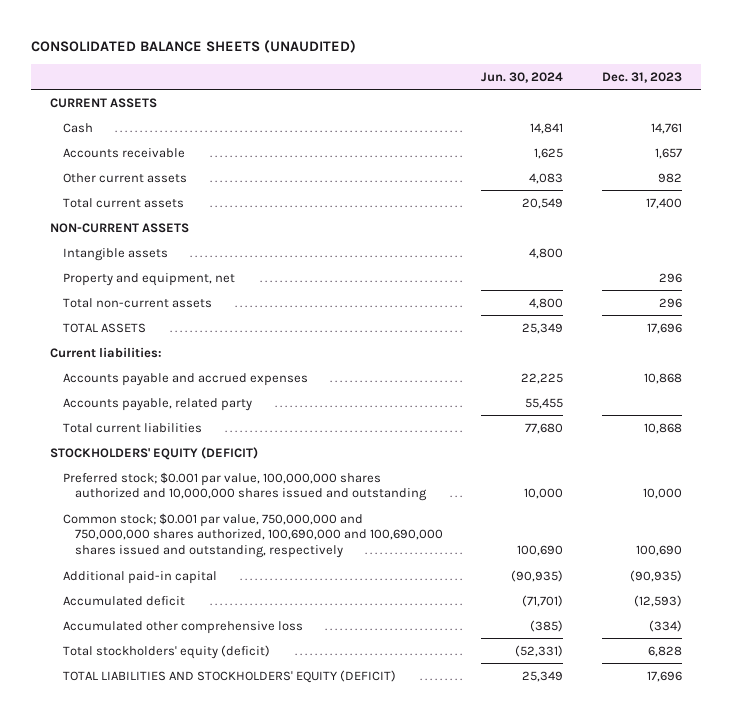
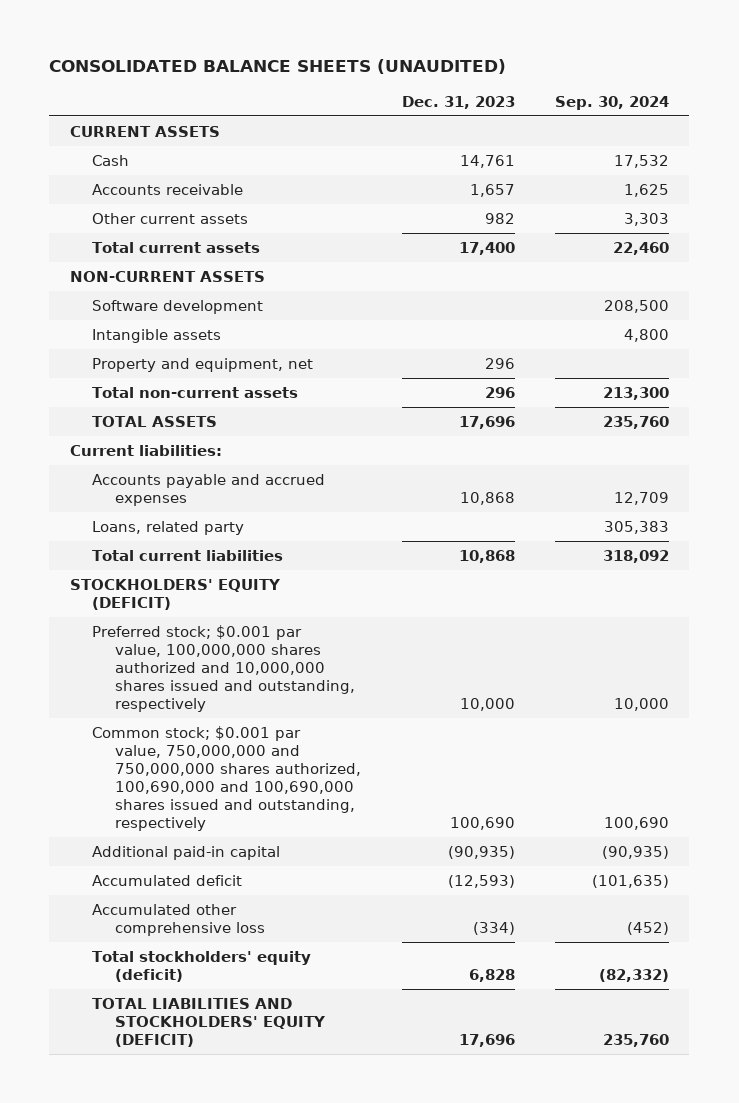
- | Jun. 30, 2024 | Dec. 31, 2023
+ | Dec. 31, 2023 | Sep. 30, 2024
+ Software development | | 208,500
- Accounts payable, related party | 55,455 |
+ Loans, related party | | 305,383
- Preferred stock; $0.001 par value, 100,000,000 shares authorized and 10,000,000 shares issued and outstanding | 10,000 | 10,000
+ Preferred stock; $0.001 par value, 100,000,000 shares authorized and 10,000,000 shares issued and outstanding, respectively | 10,000 | 10,000

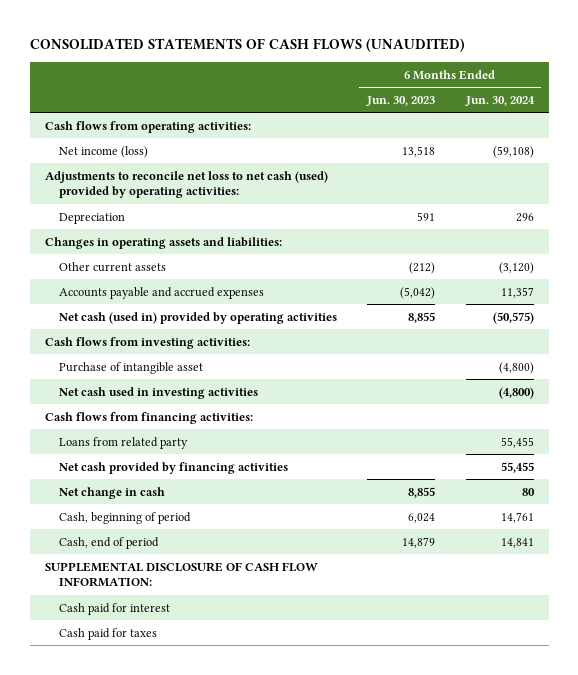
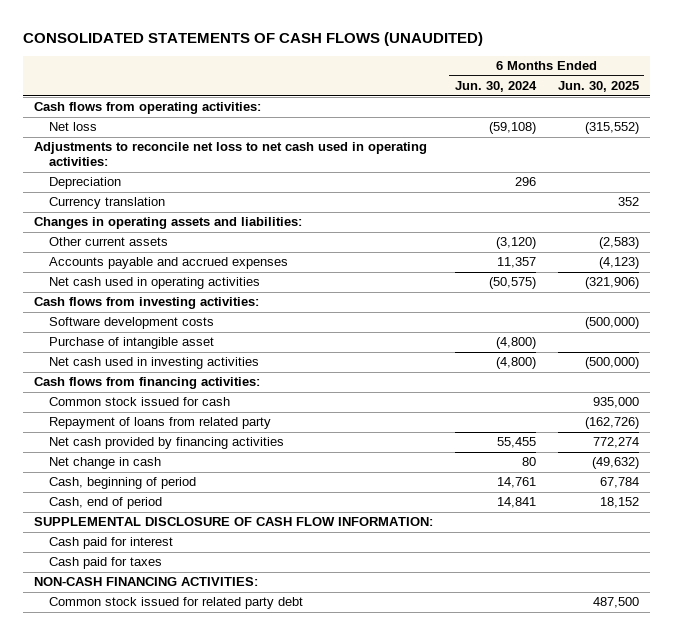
- | 6 Months Ended Jun. 30, 2023 | 6 Months Ended Jun. 30, 2024
+ | 6 Months Ended Jun. 30, 2024 | 6 Months Ended Jun. 30, 2025
- Net income (loss) | 13,518 | (59,108)
- Adjustments to reconcile net loss to net cash (used) provided by operating activities:
+ Net loss | (59,108) | (315,552)
+ Adjustments to reconcile net loss to net cash used in operating activities:
+ Currency translation | | 352
- Net cash (used in) provided by operating activities | 8,855 | (50,575)
+ Net cash used in operating activities | (50,575) | (321,906)
+ Software development costs | | (500,000)
- Loans from related party | | 55,455
+ Common stock issued for cash | | 935,000
+ Repayment of loans from related party | | (162,726)
+ NON-CASH FINANCING ACTIVITIES:
+ Common stock issued for related party debt | | 487,500

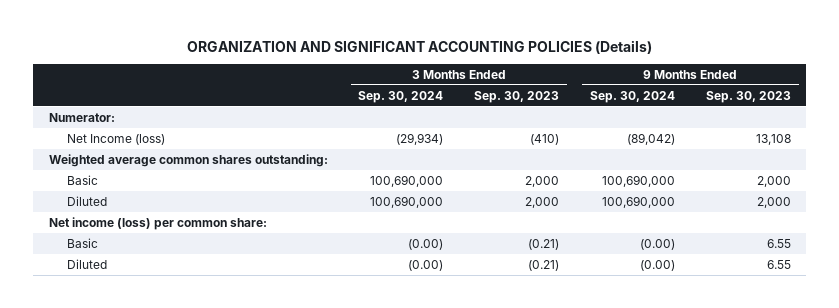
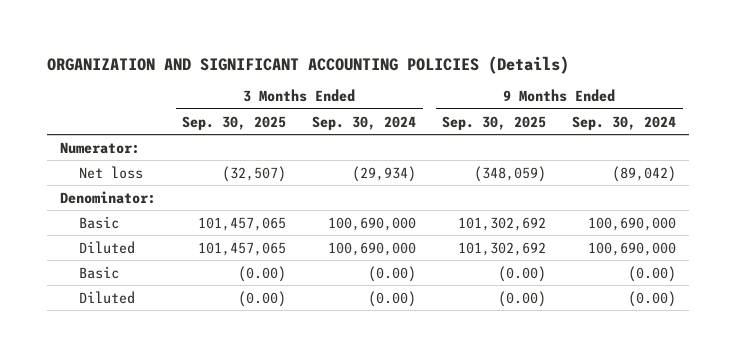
- | 3 Months Ended Sep. 30, 2024 | 3 Months Ended Sep. 30, 2023 | 9 Months Ended Sep. 30, 2024 | 9 Months Ended Sep. 30, 2023
+ | 3 Months Ended Sep. 30, 2025 | 3 Months Ended Sep. 30, 2024 | 9 Months Ended Sep. 30, 2025 | 9 Months Ended Sep. 30, 2024
- Net Income (loss) | (29,934) | (410) | (89,042) | 13,108
- Weighted average common shares outstanding:
+ Net loss | (32,507) | (29,934) | (348,059) | (89,042)
+ Denominator:
- Net income (loss) per common share:

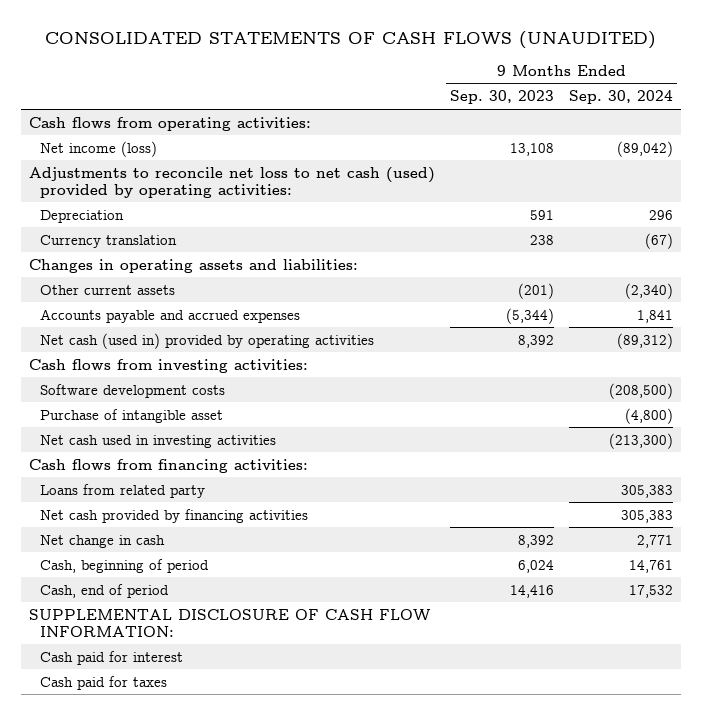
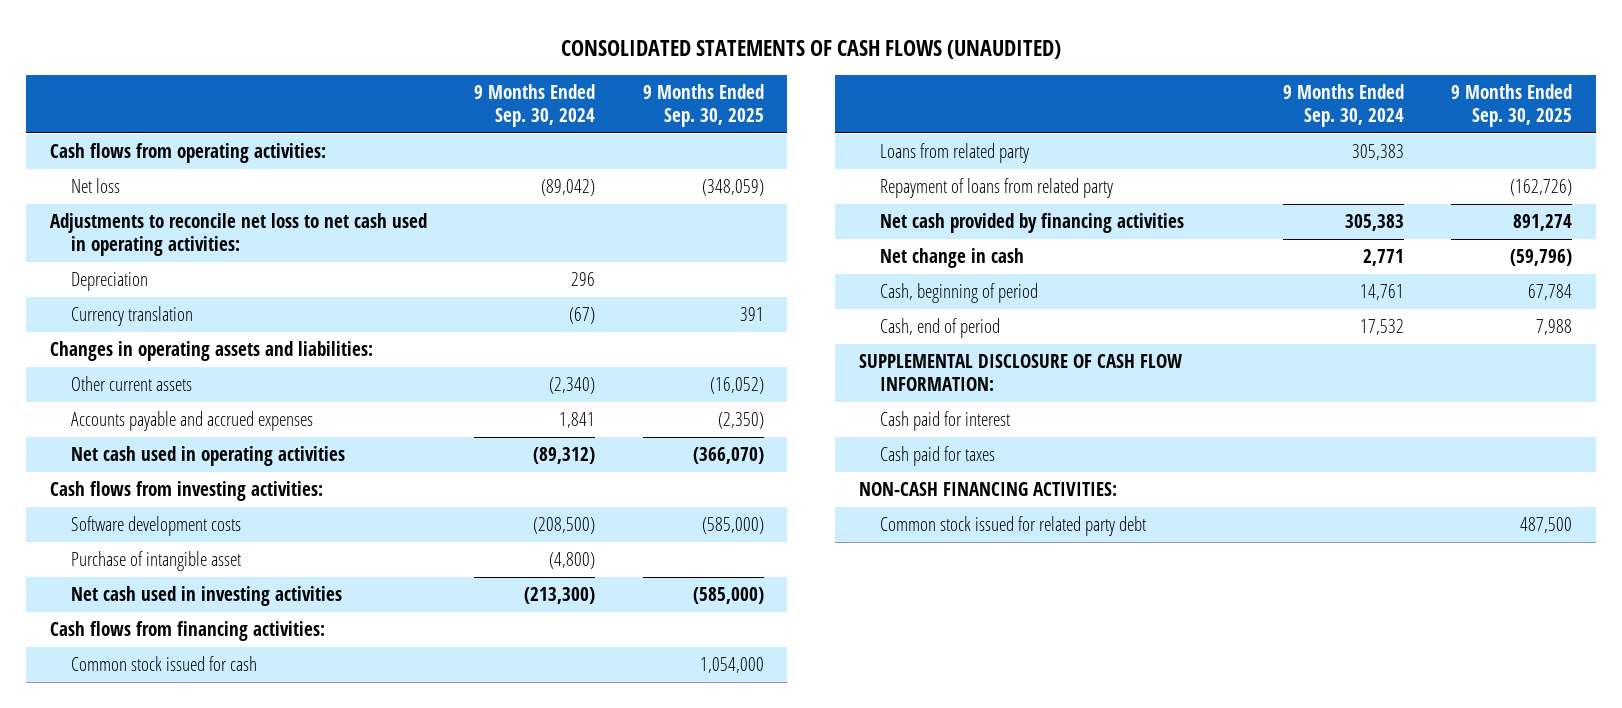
- | 9 Months Ended Sep. 30, 2023 | 9 Months Ended Sep. 30, 2024
+ | 9 Months Ended Sep. 30, 2024 | 9 Months Ended Sep. 30, 2025
- Net income (loss) | 13,108 | (89,042)
- Adjustments to reconcile net loss to net cash (used) provided by operating activities:
+ Net loss | (89,042) | (348,059)
+ Adjustments to reconcile net loss to net cash used in operating activities:
- Net cash (used in) provided by operating activities | 8,392 | (89,312)
+ Net cash used in operating activities | (89,312) | (366,070)
+ Common stock issued for cash | | 1,054,000
+ Repayment of loans from related party | | (162,726)
+ NON-CASH FINANCING ACTIVITIES:
+ Common stock issued for related party debt | | 487,500

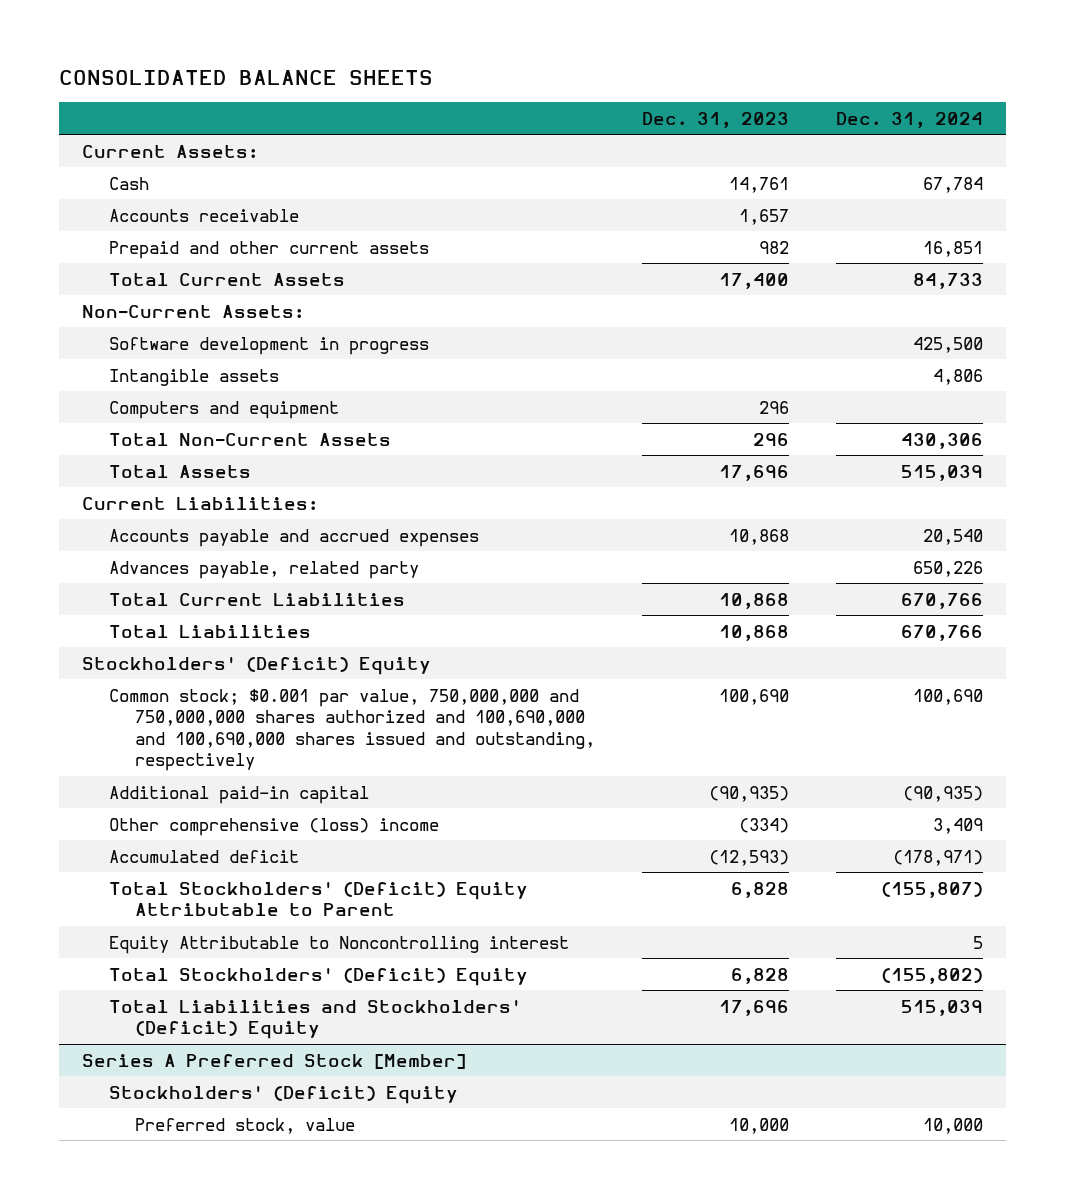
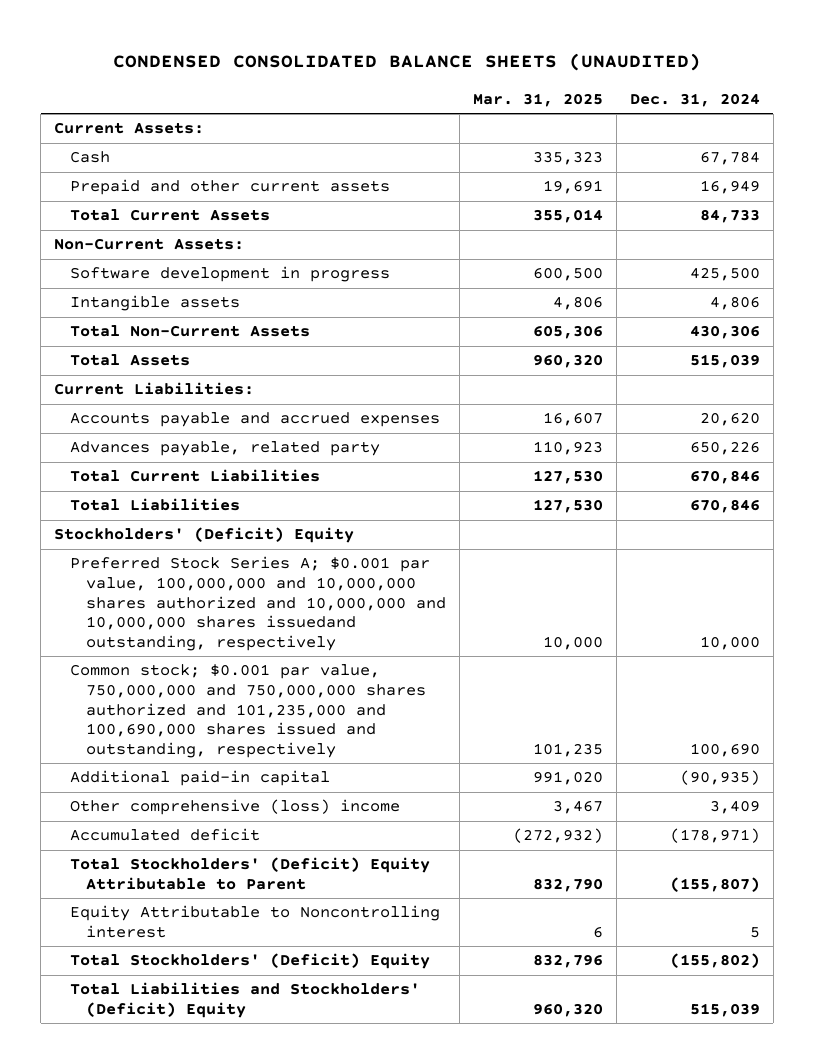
- CONSOLIDATED BALANCE SHEETS
+ CONDENSED CONSOLIDATED BALANCE SHEETS (UNAUDITED)
- | Dec. 31, 2023 | Dec. 31, 2024
+ | Mar. 31, 2025 | Dec. 31, 2024
- Accounts receivable | 1,657 |
- Prepaid and other current assets | 982 | 16,851
+ Prepaid and other current assets | 19,691 | 16,949
- Computers and equipment | 296 |
- Accounts payable and accrued expenses | 10,868 | 20,540
+ Accounts payable and accrued expenses | 16,607 | 20,620
- Total Current Liabilities | 10,868 | 670,766
- Total Liabilities | 10,868 | 670,766
+ Total Current Liabilities | 127,530 | 670,846
+ Total Liabilities | 127,530 | 670,846
- Common stock; $0.001 par value, 750,000,000 and 750,000,000 shares authorized and 100,690,000 and 100,690,000 shares issued and outstanding, respectively | 100,690 | 100,690
+ Preferred Stock Series A; $0.001 par value, 100,000,000 and 10,000,000 shares authorized and 10,000,000 and 10,000,000 shares issuedand outstanding, respectively | 10,000 | 10,000
+ Common stock; $0.001 par value, 750,000,000 and 750,000,000 shares authorized and 101,235,000 and 100,690,000 shares issued and outstanding, respectively | 101,235 | 100,690
- Series A Preferred Stock [Member]
- Stockholders' (Deficit) Equity
- Preferred stock, value | 10,000 | 10,000

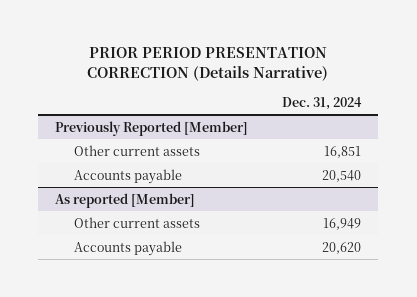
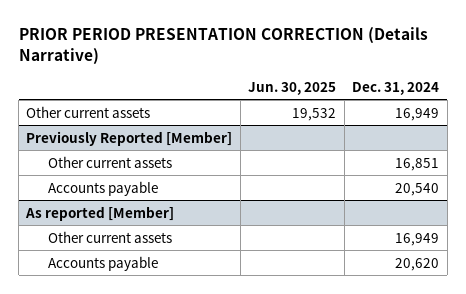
- | Dec. 31, 2024
+ | Jun. 30, 2025 | Dec. 31, 2024
+ Other current assets | 19,532 | 16,949

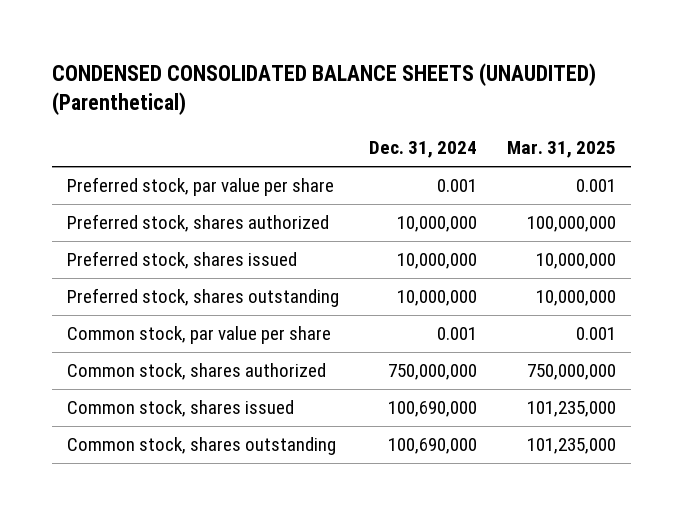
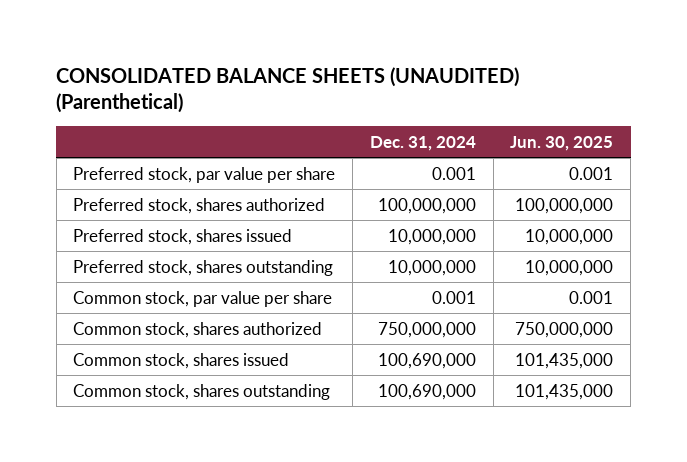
- CONDENSED CONSOLIDATED BALANCE SHEETS (UNAUDITED) (Parenthetical)
+ CONSOLIDATED BALANCE SHEETS (UNAUDITED) (Parenthetical)
- | Dec. 31, 2024 | Mar. 31, 2025
+ | Dec. 31, 2024 | Jun. 30, 2025
- Preferred stock, shares authorized | 10,000,000 | 100,000,000
+ Preferred stock, shares authorized | 100,000,000 | 100,000,000

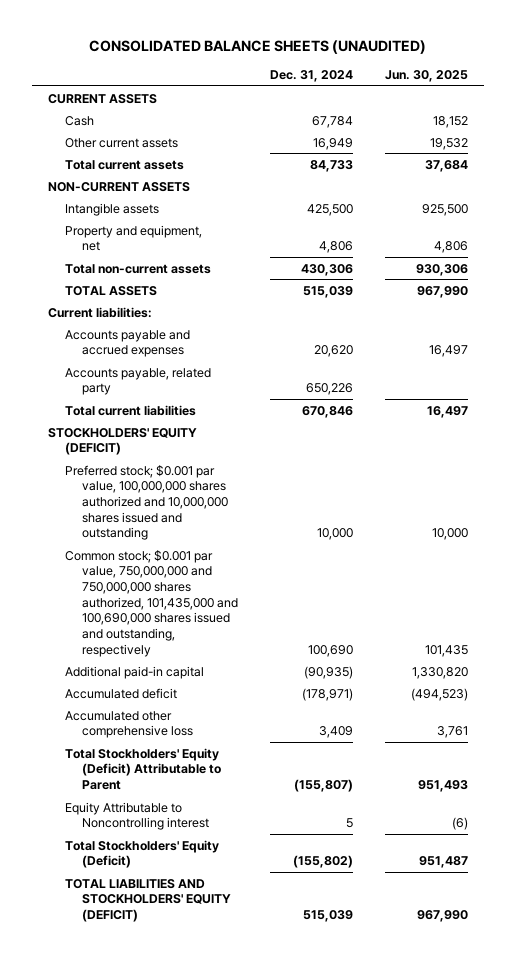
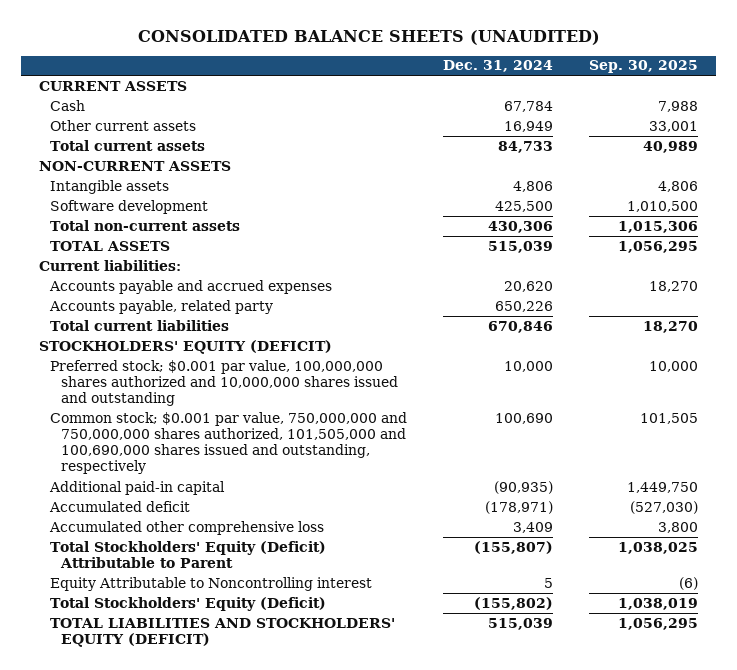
- | Dec. 31, 2024 | Jun. 30, 2025
+ | Dec. 31, 2024 | Sep. 30, 2025
- Intangible assets | 425,500 | 925,500
- Property and equipment, net | 4,806 | 4,806
+ Intangible assets | 4,806 | 4,806
+ Software development | 425,500 | 1,010,500
- Common stock; $0.001 par value, 750,000,000 and 750,000,000 shares authorized, 101,435,000 and 100,690,000 shares issued and outstanding, respectively | 100,690 | 101,435
+ Common stock; $0.001 par value, 750,000,000 and 750,000,000 shares authorized, 101,505,000 and 100,690,000 shares issued and outstanding, respectively | 100,690 | 101,505

